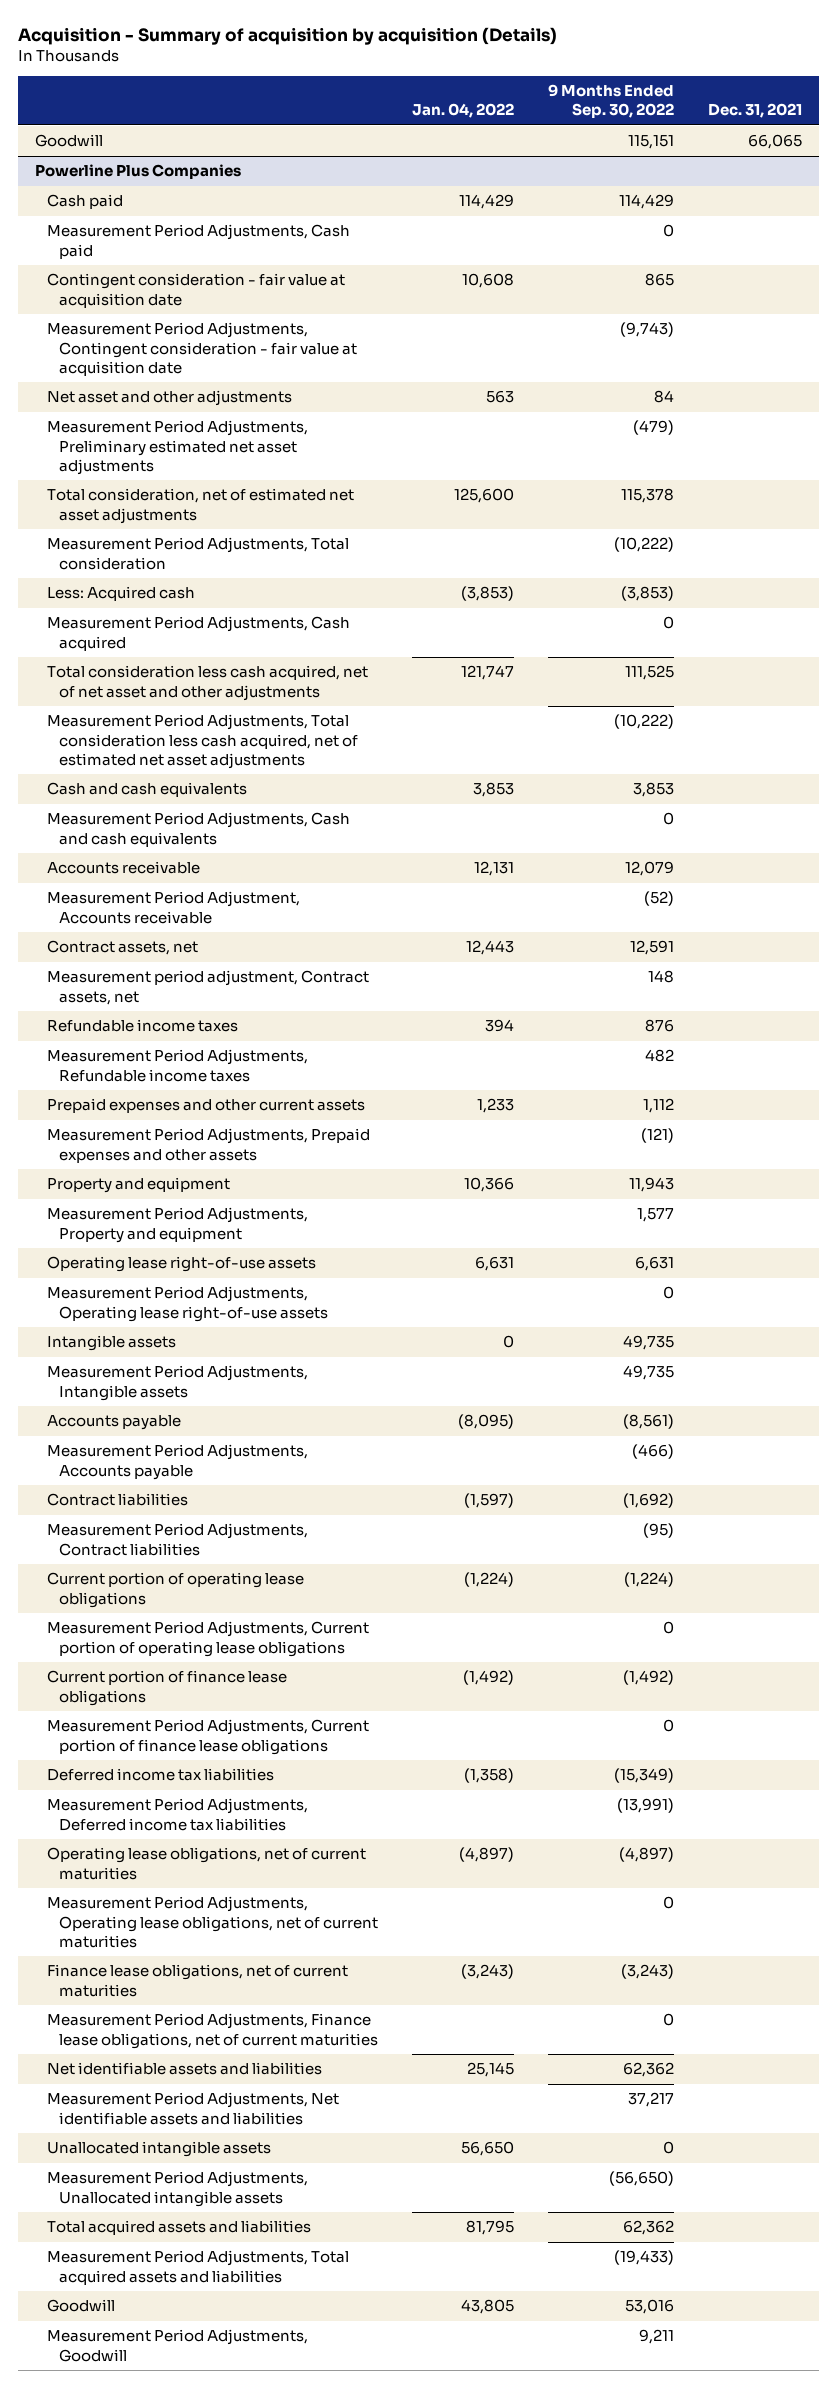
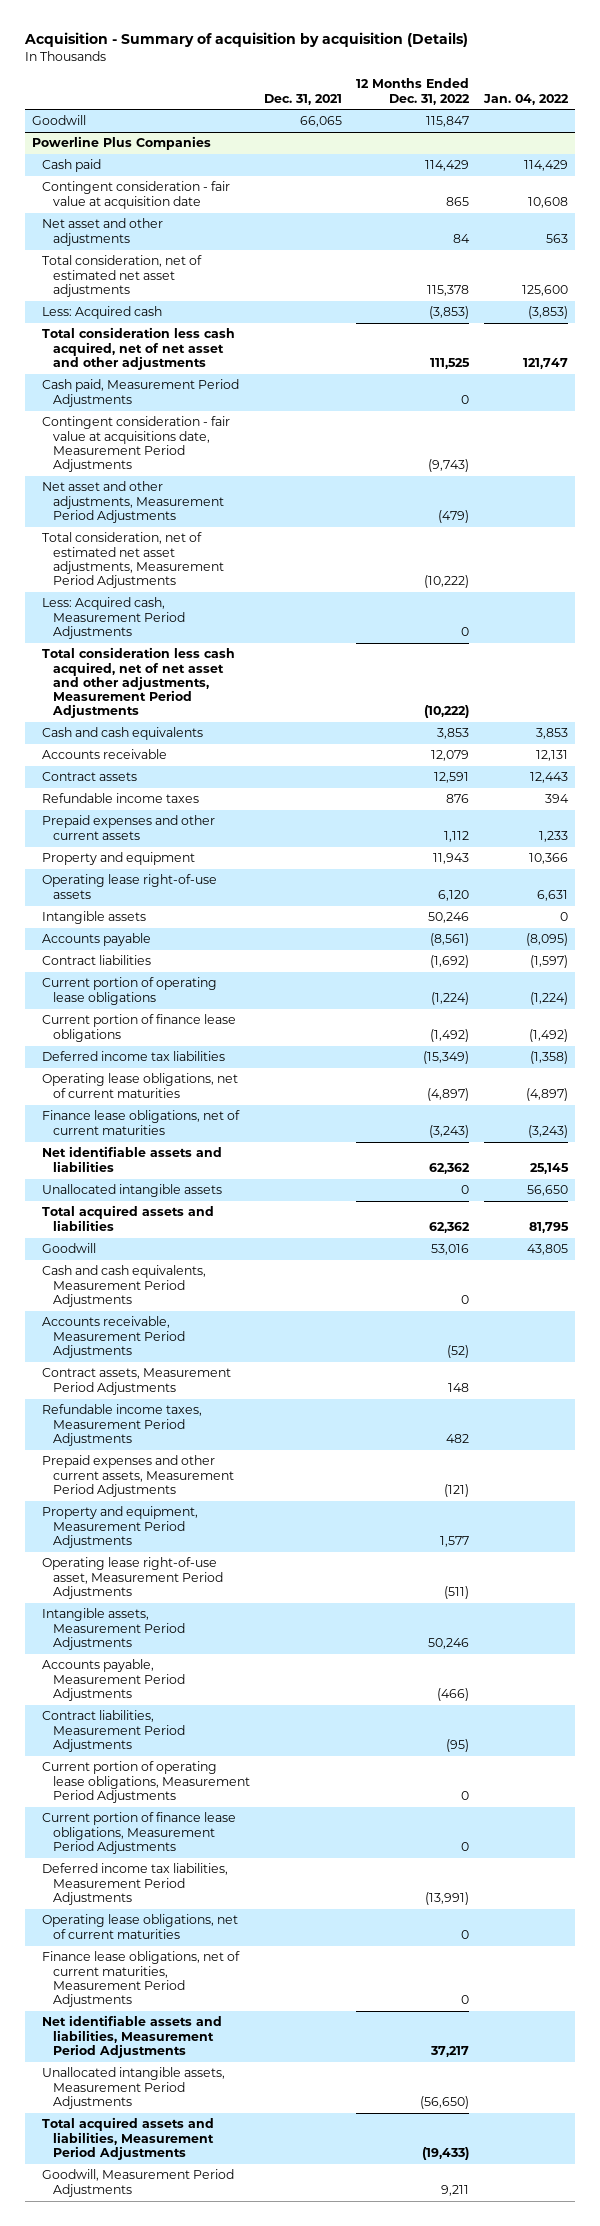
- | Jan. 04, 2022 | 9 Months Ended Sep. 30, 2022 | Dec. 31, 2021
+ | Dec. 31, 2021 | 12 Months Ended Dec. 31, 2022 | Jan. 04, 2022
@ Powerline Plus Companies
- Measurement Period Adjustments, Cash paid | | 0 |
- Measurement Period Adjustments, Contingent consideration - fair value at acquisition date | | (9,743) |
- Measurement Period Adjustments, Preliminary estimated net asset adjustments | | (479) |
- Measurement Period Adjustments, Total consideration | | (10,222) |
- Measurement Period Adjustments, Cash acquired | | 0 |
- Measurement Period Adjustments, Total consideration less cash acquired, net of estimated net asset adjustments | | (10,222) |
+ Cash paid, Measurement Period Adjustments | | 0 |
+ Contingent consideration - fair value at acquisitions date, Measurement Period Adjustments | | (9,743) |
+ Net asset and other adjustments, Measurement Period Adjustments | | (479) |
+ Total consideration, net of estimated net asset adjustments, Measurement Period Adjustments | | (10,222) |
+ Less: Acquired cash, Measurement Period Adjustments | | 0 |
+ Total consideration less cash acquired, net of net asset and other adjustments, Measurement Period Adjustments | | (10,222) |
- Measurement Period Adjustments, Cash and cash equivalents | | 0 |
- Measurement Period Adjustment, Accounts receivable | | (52) |
- Contract assets, net | 12,443 | 12,591 |
- Measurement period adjustment, Contract assets, net | | 148 |
+ Contract assets | | 12,591 | 12,443
- Measurement Period Adjustments, Refundable income taxes | | 482 |
- Measurement Period Adjustments, Prepaid expenses and other assets | | (121) |
- Measurement Period Adjustments, Property and equipment | | 1,577 |
- Measurement Period Adjustments, Operating lease right-of-use assets | | 0 |
- Measurement Period Adjustments, Intangible assets | | 49,735 |
- Measurement Period Adjustments, Accounts payable | | (466) |
- Measurement Period Adjustments, Contract liabilities | | (95) |
- Measurement Period Adjustments, Current portion of operating lease obligations | | 0 |
- Measurement Period Adjustments, Current portion of finance lease obligations | | 0 |
- Measurement Period Adjustments, Deferred income tax liabilities | | (13,991) |
- Measurement Period Adjustments, Operating lease obligations, net of current maturities | | 0 |
- Measurement Period Adjustments, Finance lease obligations, net of current maturities | | 0 |
- Measurement Period Adjustments, Net identifiable assets and liabilities | | 37,217 |
- Measurement Period Adjustments, Unallocated intangible assets | | (56,650) |
- Measurement Period Adjustments, Total acquired assets and liabilities | | (19,433) |
- Measurement Period Adjustments, Goodwill | | 9,211 |
+ Cash and cash equivalents, Measurement Period Adjustments | | 0 |
+ Accounts receivable, Measurement Period Adjustments | | (52) |
+ Contract assets, Measurement Period Adjustments | | 148 |
+ Refundable income taxes, Measurement Period Adjustments | | 482 |
+ Prepaid expenses and other current assets, Measurement Period Adjustments | | (121) |
+ Property and equipment, Measurement Period Adjustments | | 1,577 |
+ Operating lease right-of-use asset, Measurement Period Adjustments | | (511) |
+ Intangible assets, Measurement Period Adjustments | | 50,246 |
+ Accounts payable, Measurement Period Adjustments | | (466) |
+ Contract liabilities, Measurement Period Adjustments | | (95) |
+ Current portion of operating lease obligations, Measurement Period Adjustments | | 0 |
+ Current portion of finance lease obligations, Measurement Period Adjustments | | 0 |
+ Deferred income tax liabilities, Measurement Period Adjustments | | (13,991) |
+ Operating lease obligations, net of current maturities | | 0 |
+ Finance lease obligations, net of current maturities, Measurement Period Adjustments | | 0 |
+ Net identifiable assets and liabilities, Measurement Period Adjustments | | 37,217 |
+ Unallocated intangible assets, Measurement Period Adjustments | | (56,650) |
+ Total acquired assets and liabilities, Measurement Period Adjustments | | (19,433) |
+ Goodwill, Measurement Period Adjustments | | 9,211 |

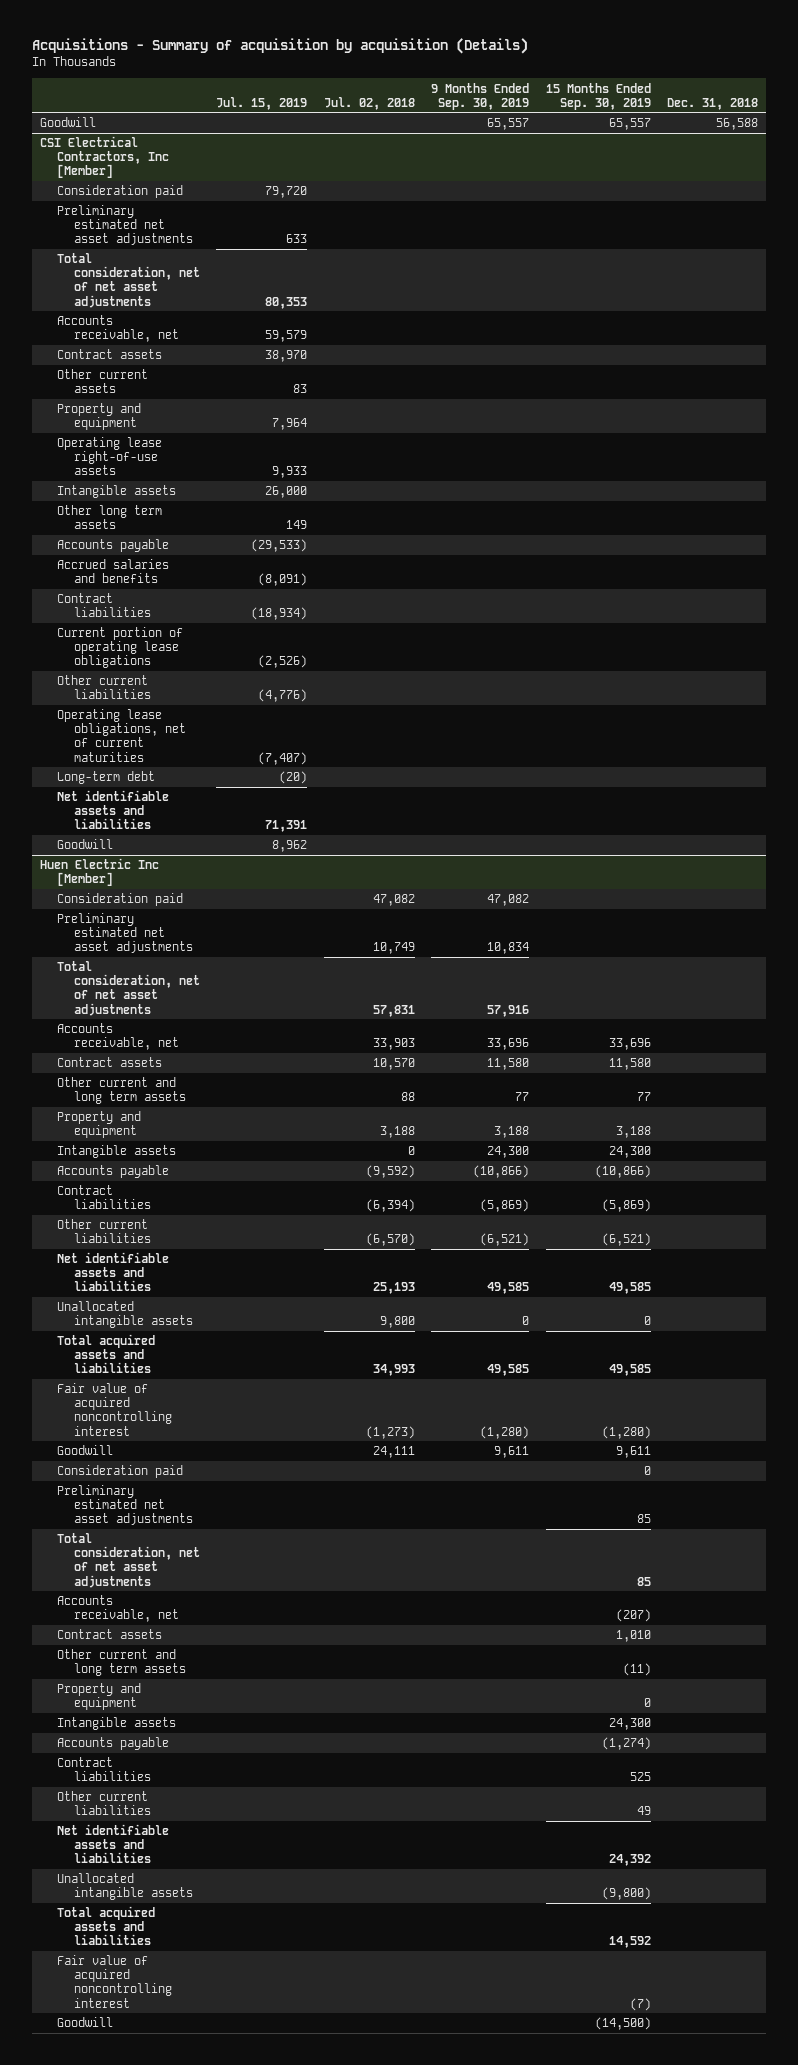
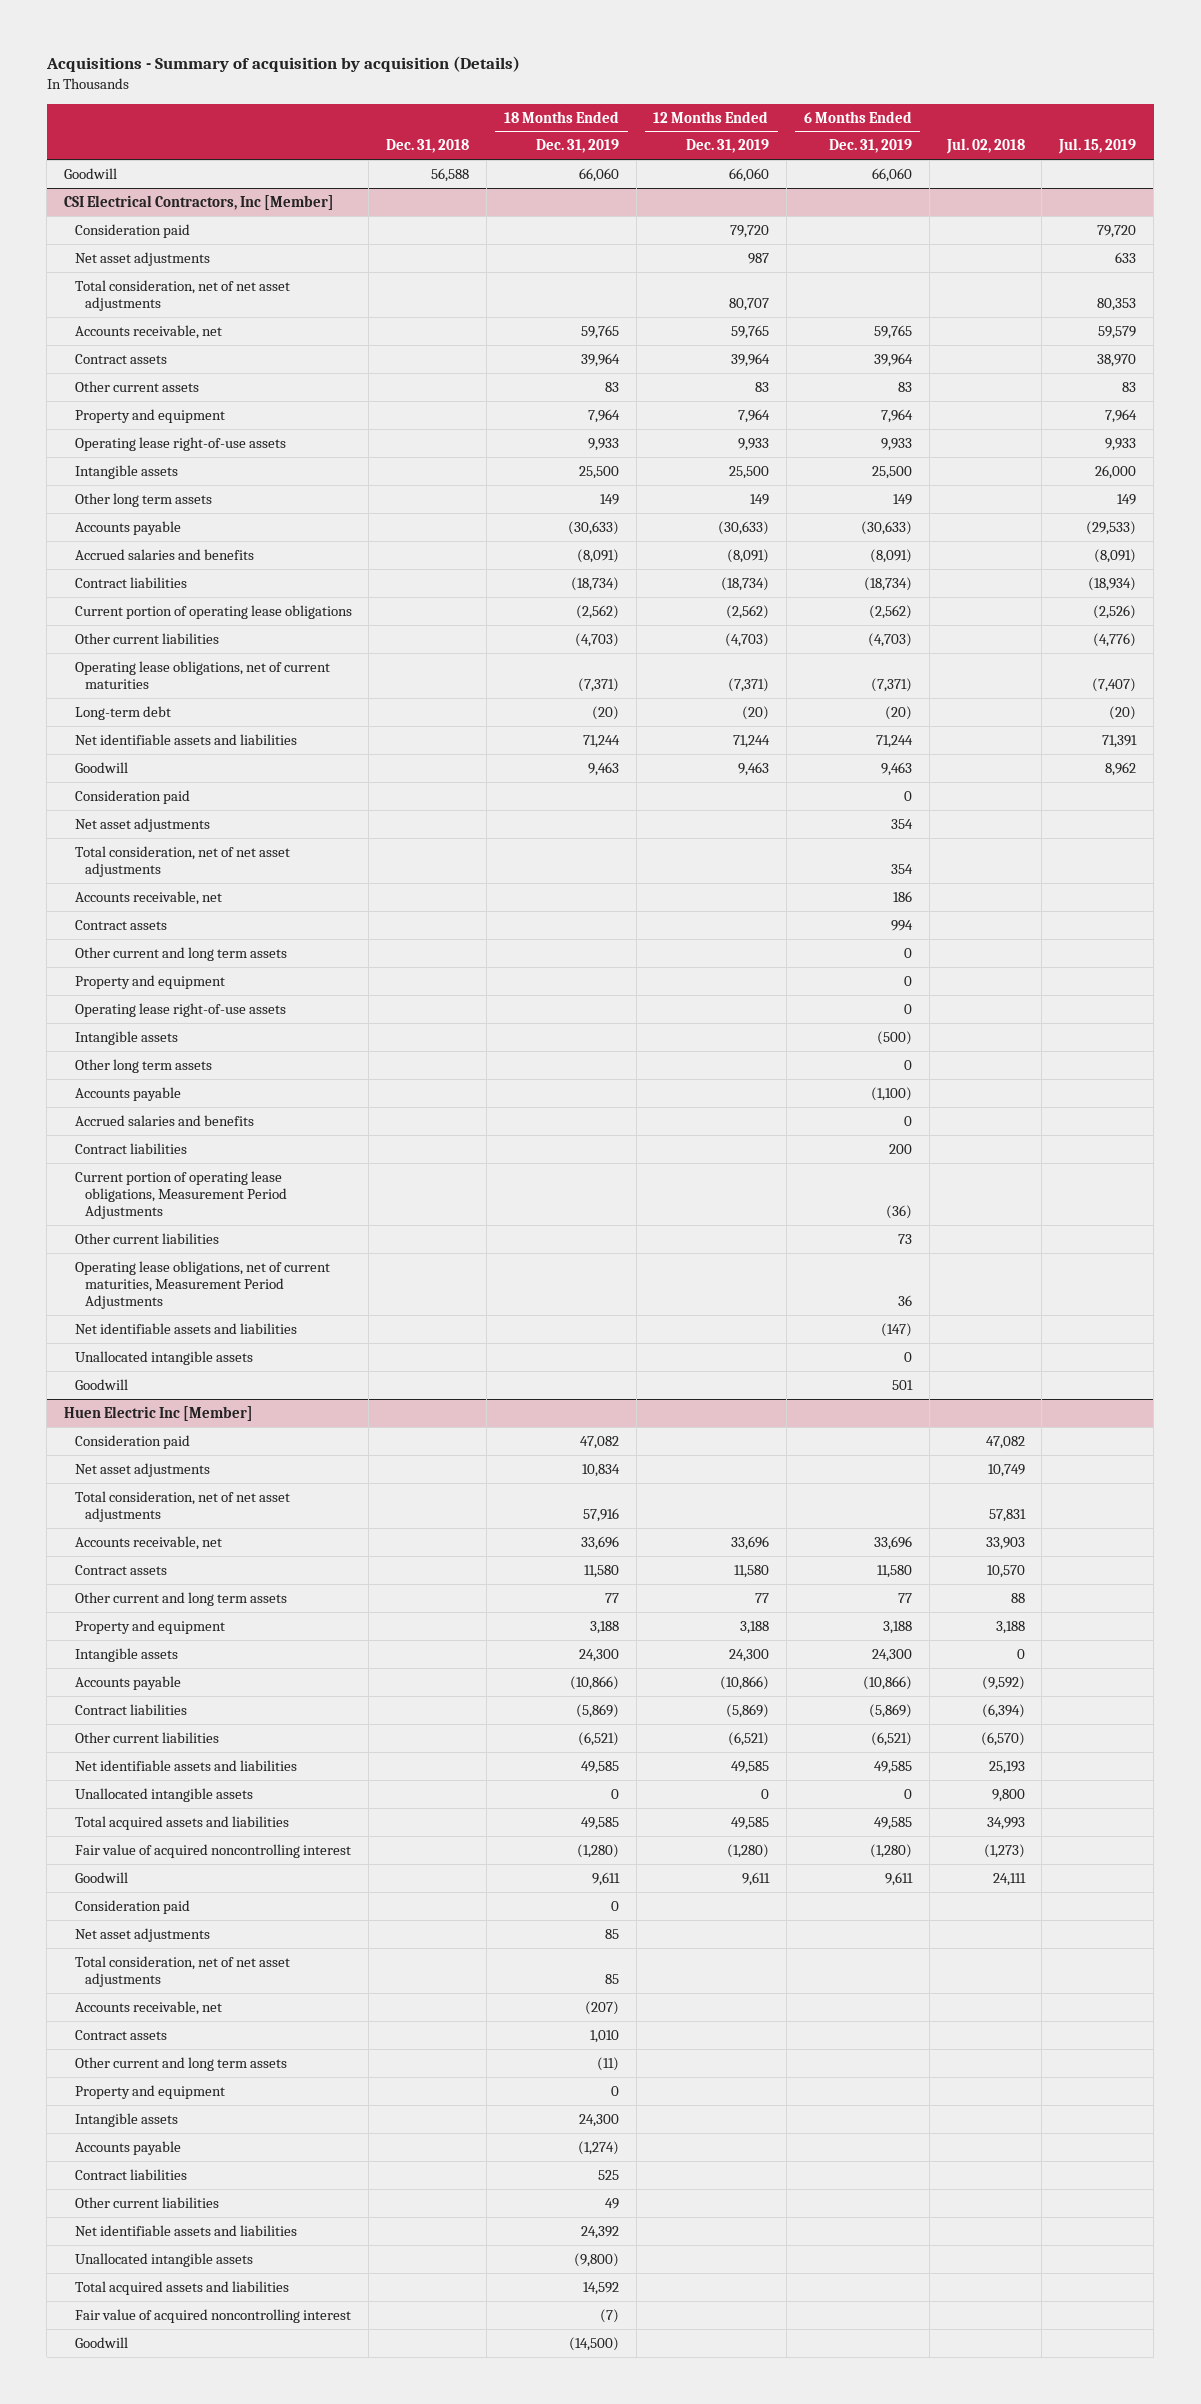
- | Jul. 15, 2019 | Jul. 02, 2018 | 9 Months Ended Sep. 30, 2019 | 15 Months Ended Sep. 30, 2019 | Dec. 31, 2018
+ | Dec. 31, 2018 | 18 Months Ended Dec. 31, 2019 | 12 Months Ended Dec. 31, 2019 | 6 Months Ended Dec. 31, 2019 | Jul. 02, 2018 | Jul. 15, 2019
@ CSI Electrical Contractors, Inc [Member]
- Preliminary estimated net asset adjustments | 633 | | | |
+ Net asset adjustments | | | 987 | | | 633
+ Consideration paid | | | | 0 | |
+ Net asset adjustments | | | | 354 | |
+ Total consideration, net of net asset adjustments | | | | 354 | |
+ Accounts receivable, net | | | | 186 | |
+ Contract assets | | | | 994 | |
+ Other current and long term assets | | | | 0 | |
+ Property and equipment | | | | 0 | |
+ Operating lease right-of-use assets | | | | 0 | |
+ Intangible assets | | | | (500) | |
+ Other long term assets | | | | 0 | |
+ Accounts payable | | | | (1,100) | |
+ Accrued salaries and benefits | | | | 0 | |
+ Contract liabilities | | | | 200 | |
+ Current portion of operating lease obligations, Measurement Period Adjustments | | | | (36) | |
+ Other current liabilities | | | | 73 | |
+ Operating lease obligations, net of current maturities, Measurement Period Adjustments | | | | 36 | |
+ Net identifiable assets and liabilities | | | | (147) | |
+ Unallocated intangible assets | | | | 0 | |
+ Goodwill | | | | 501 | |
@ Huen Electric Inc [Member]
- Preliminary estimated net asset adjustments | | 10,749 | 10,834 | |
+ Net asset adjustments | | 10,834 | | | 10,749 |
- Preliminary estimated net asset adjustments | | | | 85 |
+ Net asset adjustments | | 85 | | | |

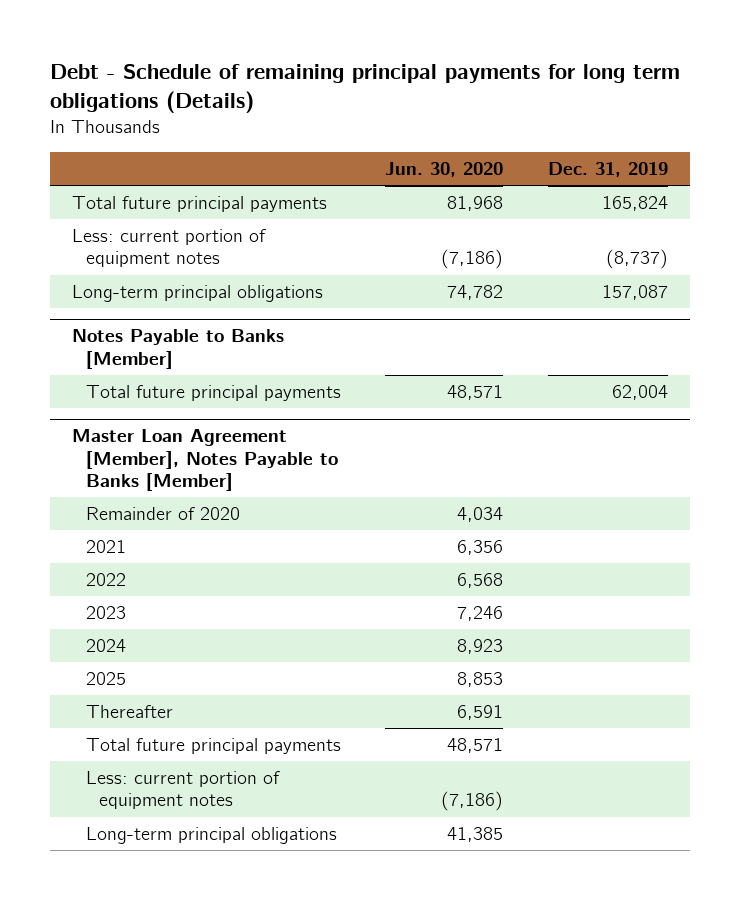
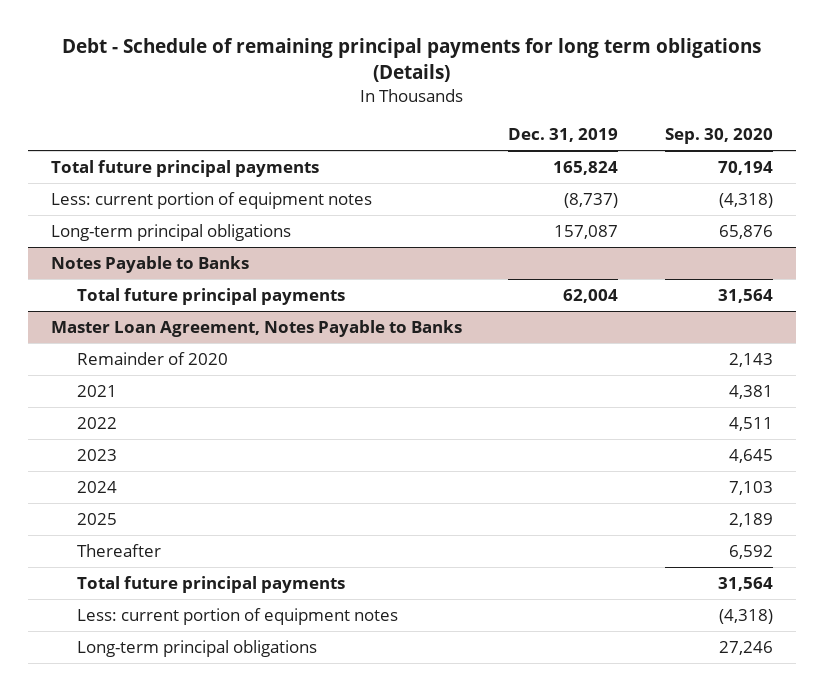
- | Jun. 30, 2020 | Dec. 31, 2019
+ | Dec. 31, 2019 | Sep. 30, 2020
- Notes Payable to Banks [Member]
+ Notes Payable to Banks
- Master Loan Agreement [Member], Notes Payable to Banks [Member]
+ Master Loan Agreement, Notes Payable to Banks

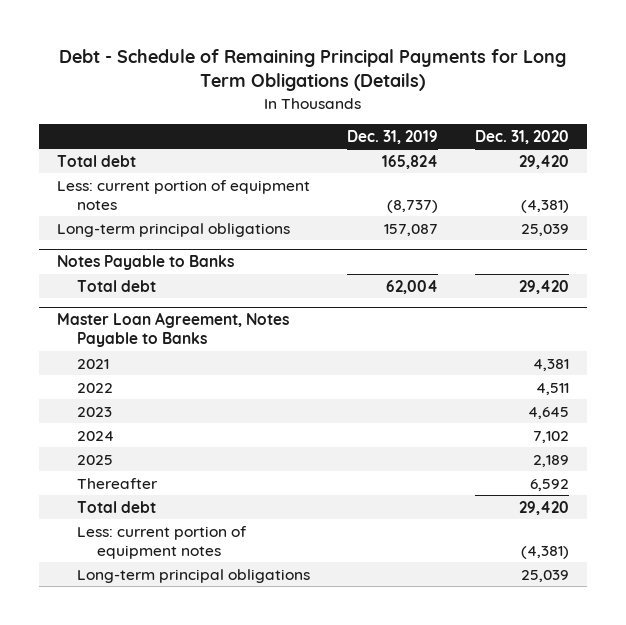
- Debt - Schedule of remaining principal payments for long term obligations (Details)
+ Debt - Schedule of Remaining Principal Payments for Long Term Obligations (Details)
- | Dec. 31, 2019 | Sep. 30, 2020
+ | Dec. 31, 2019 | Dec. 31, 2020
- Total future principal payments | 165,824 | 70,194
+ Total debt | 165,824 | 29,420
@ Notes Payable to Banks
- Total future principal payments | 62,004 | 31,564
+ Total debt | 62,004 | 29,420
@ Master Loan Agreement, Notes Payable to Banks
- Remainder of 2020 | | 2,143
- Total future principal payments | | 31,564
+ Total debt | | 29,420

